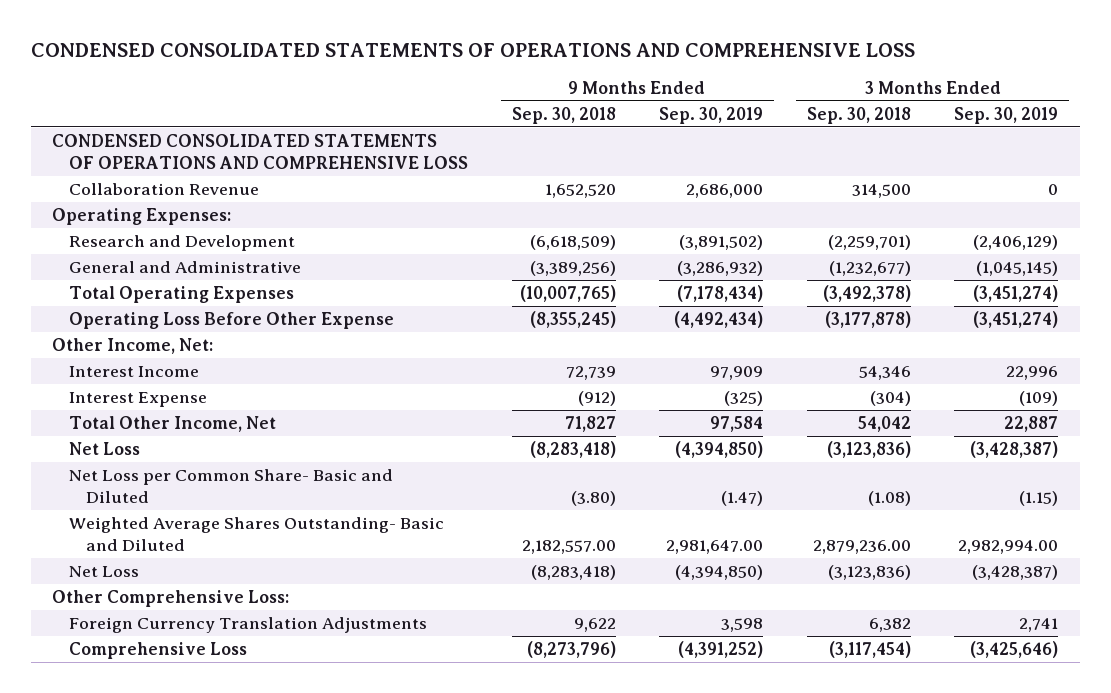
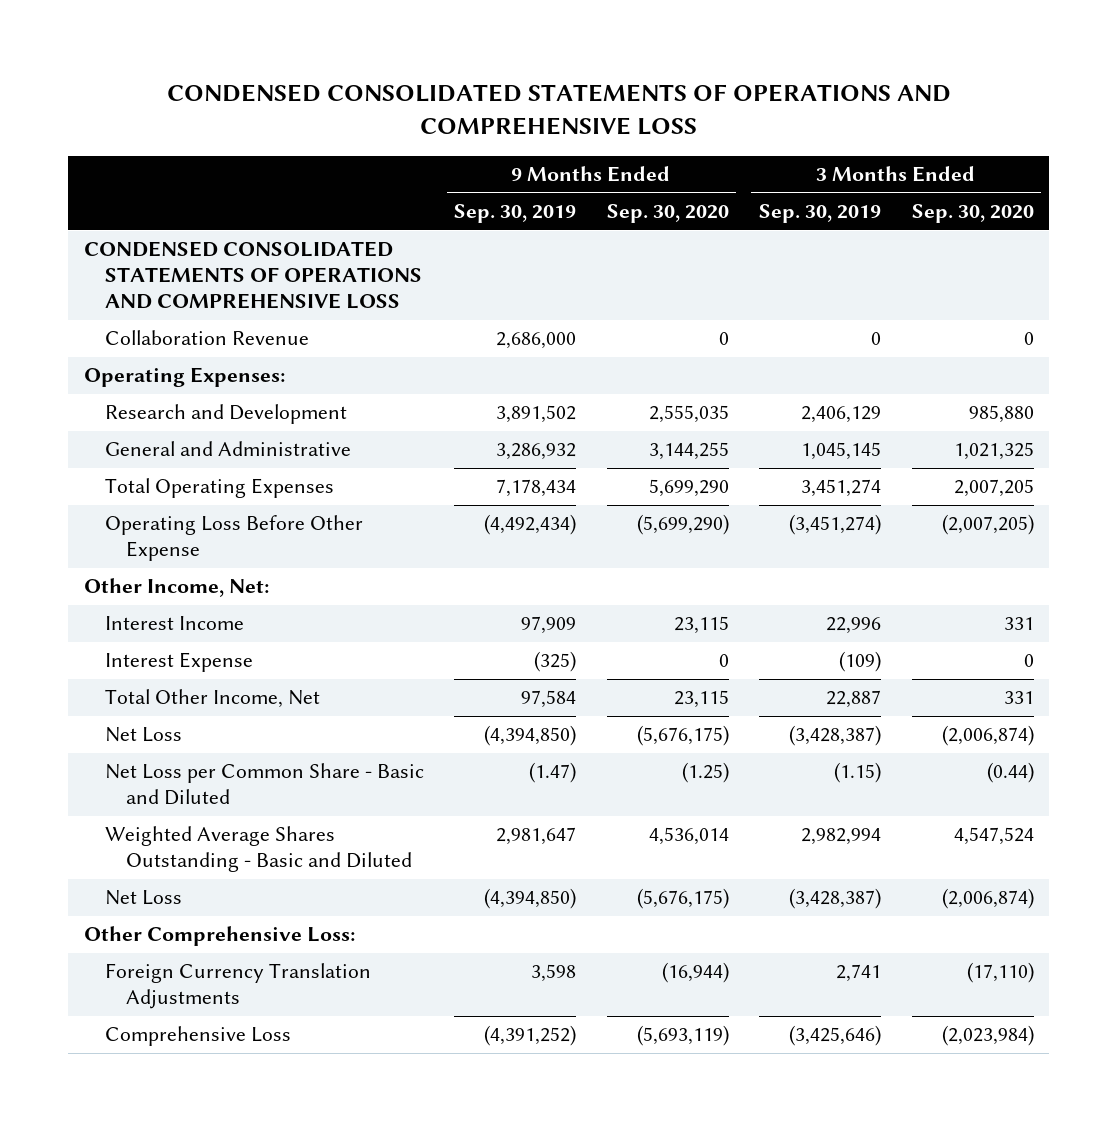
- | 9 Months Ended Sep. 30, 2018 | 9 Months Ended Sep. 30, 2019 | 3 Months Ended Sep. 30, 2018 | 3 Months Ended Sep. 30, 2019
+ | 9 Months Ended Sep. 30, 2019 | 9 Months Ended Sep. 30, 2020 | 3 Months Ended Sep. 30, 2019 | 3 Months Ended Sep. 30, 2020
- Research and Development | (6,618,509) | (3,891,502) | (2,259,701) | (2,406,129)
- General and Administrative | (3,389,256) | (3,286,932) | (1,232,677) | (1,045,145)
- Total Operating Expenses | (10,007,765) | (7,178,434) | (3,492,378) | (3,451,274)
+ Research and Development | 3,891,502 | 2,555,035 | 2,406,129 | 985,880
+ General and Administrative | 3,286,932 | 3,144,255 | 1,045,145 | 1,021,325
+ Total Operating Expenses | 7,178,434 | 5,699,290 | 3,451,274 | 2,007,205
- Net Loss per Common Share- Basic and Diluted | (3.80) | (1.47) | (1.08) | (1.15)
- Weighted Average Shares Outstanding- Basic and Diluted | 2,182,557.00 | 2,981,647.00 | 2,879,236.00 | 2,982,994.00
+ Net Loss per Common Share - Basic and Diluted | (1.47) | (1.25) | (1.15) | (0.44)
+ Weighted Average Shares Outstanding - Basic and Diluted | 2,981,647 | 4,536,014 | 2,982,994 | 4,547,524

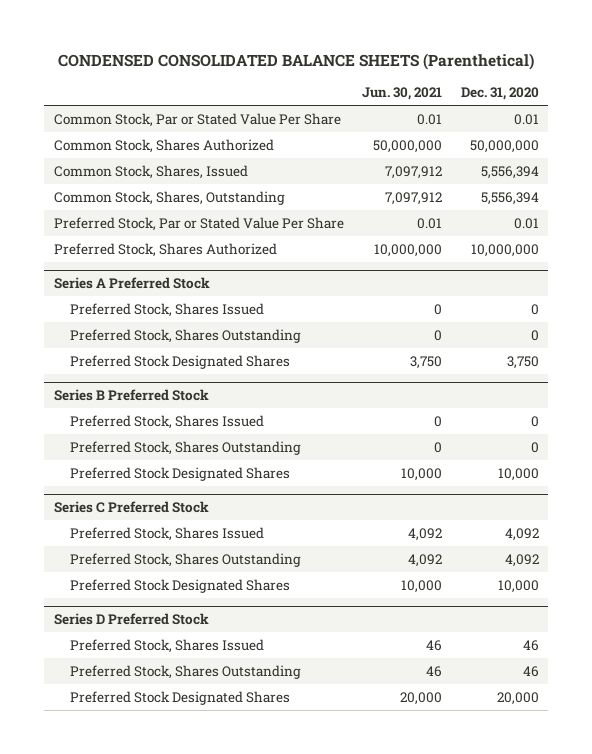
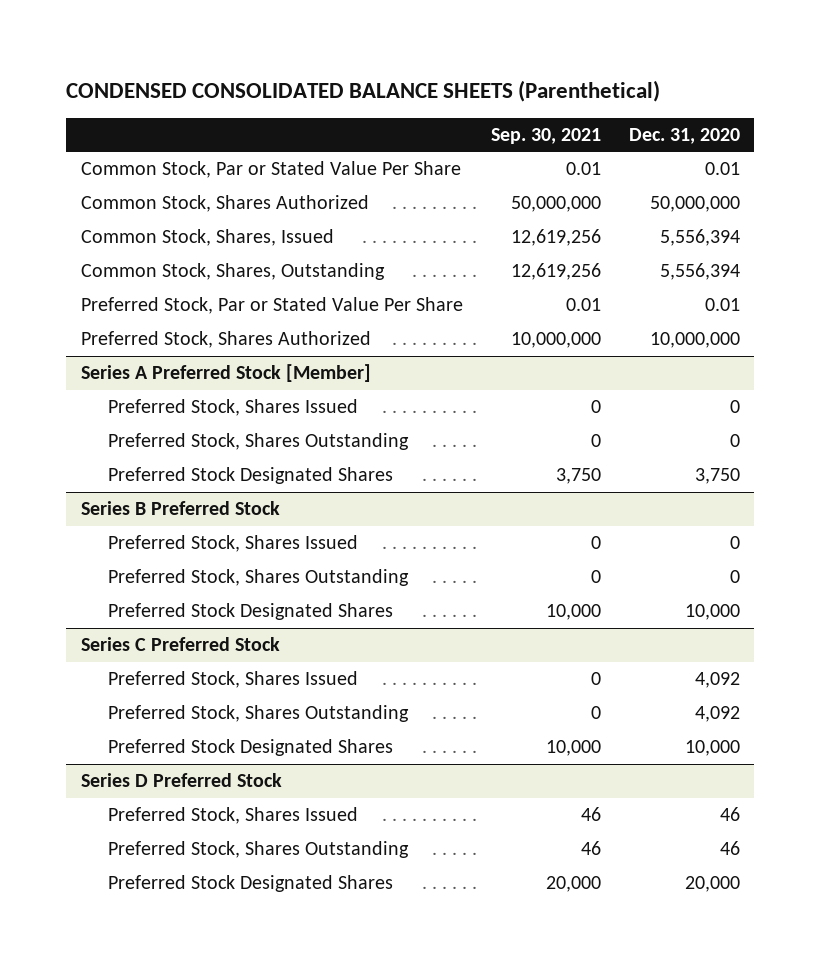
- | Jun. 30, 2021 | Dec. 31, 2020
+ | Sep. 30, 2021 | Dec. 31, 2020
- Series A Preferred Stock
+ Series A Preferred Stock [Member]

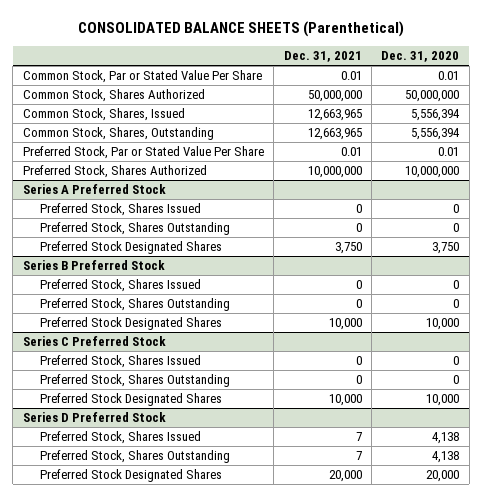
- CONDENSED CONSOLIDATED BALANCE SHEETS (Parenthetical)
+ CONSOLIDATED BALANCE SHEETS (Parenthetical)
- | Sep. 30, 2021 | Dec. 31, 2020
+ | Dec. 31, 2021 | Dec. 31, 2020
- Series A Preferred Stock [Member]
+ Series A Preferred Stock
@ Series C Preferred Stock
- Preferred Stock, Shares Issued | 0 | 4,092
- Preferred Stock, Shares Outstanding | 0 | 4,092
+ Preferred Stock, Shares Issued | 0 | 0
+ Preferred Stock, Shares Outstanding | 0 | 0
@ Series D Preferred Stock
- Preferred Stock, Shares Issued | 46 | 46
- Preferred Stock, Shares Outstanding | 46 | 46
+ Preferred Stock, Shares Issued | 7 | 4,138
+ Preferred Stock, Shares Outstanding | 7 | 4,138

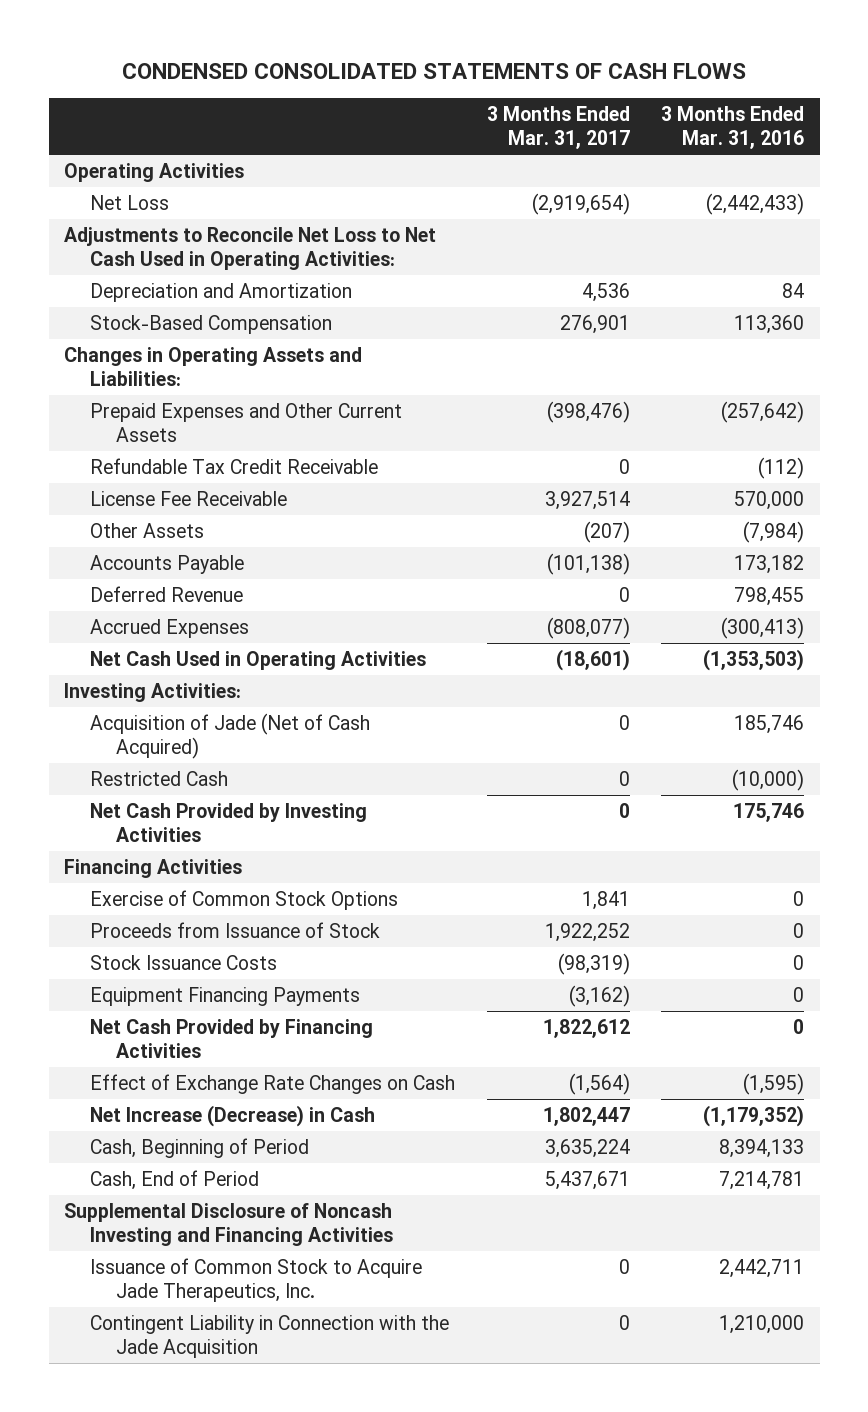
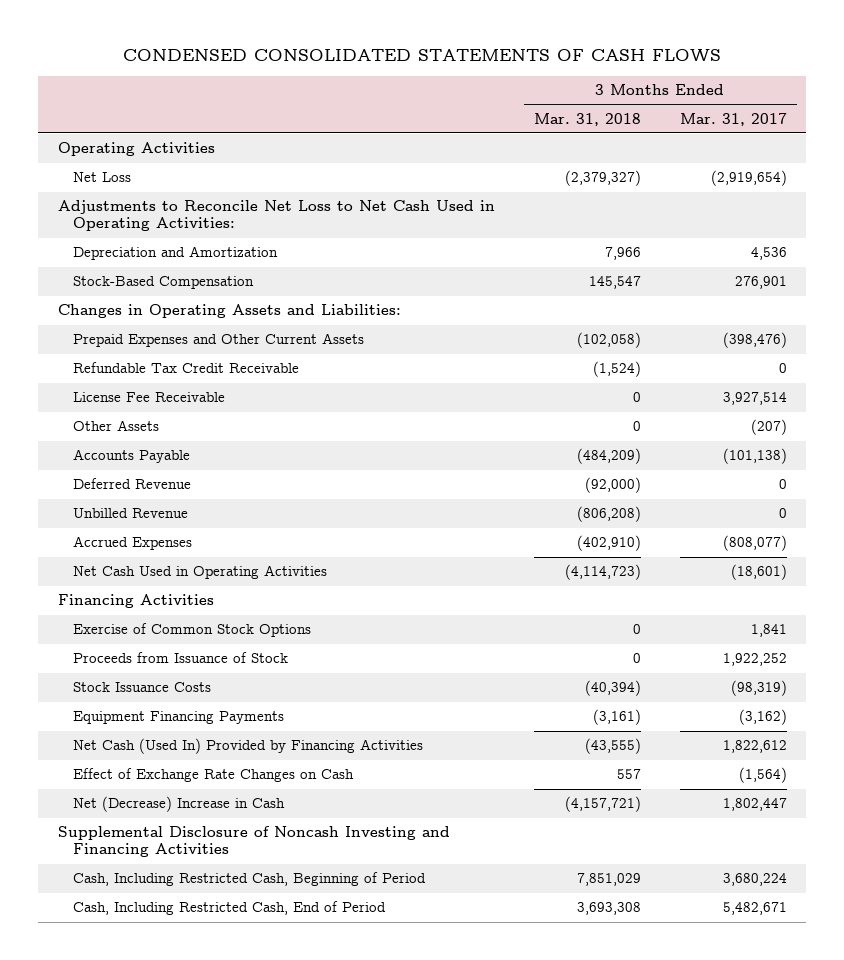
- | 3 Months Ended Mar. 31, 2017 | 3 Months Ended Mar. 31, 2016
+ | 3 Months Ended Mar. 31, 2018 | 3 Months Ended Mar. 31, 2017
+ Unbilled Revenue | (806,208) | 0
- Investing Activities:
- Acquisition of Jade (Net of Cash Acquired) | 0 | 185,746
- Restricted Cash | 0 | (10,000)
- Net Cash Provided by Investing Activities | 0 | 175,746
- Net Cash Provided by Financing Activities | 1,822,612 | 0
+ Net Cash (Used In) Provided by Financing Activities | (43,555) | 1,822,612
- Net Increase (Decrease) in Cash | 1,802,447 | (1,179,352)
- Cash, Beginning of Period | 3,635,224 | 8,394,133
- Cash, End of Period | 5,437,671 | 7,214,781
+ Net (Decrease) Increase in Cash | (4,157,721) | 1,802,447
- Issuance of Common Stock to Acquire Jade Therapeutics, Inc. | 0 | 2,442,711
- Contingent Liability in Connection with the Jade Acquisition | 0 | 1,210,000
+ Cash, Including Restricted Cash, Beginning of Period | 7,851,029 | 3,680,224
+ Cash, Including Restricted Cash, End of Period | 3,693,308 | 5,482,671

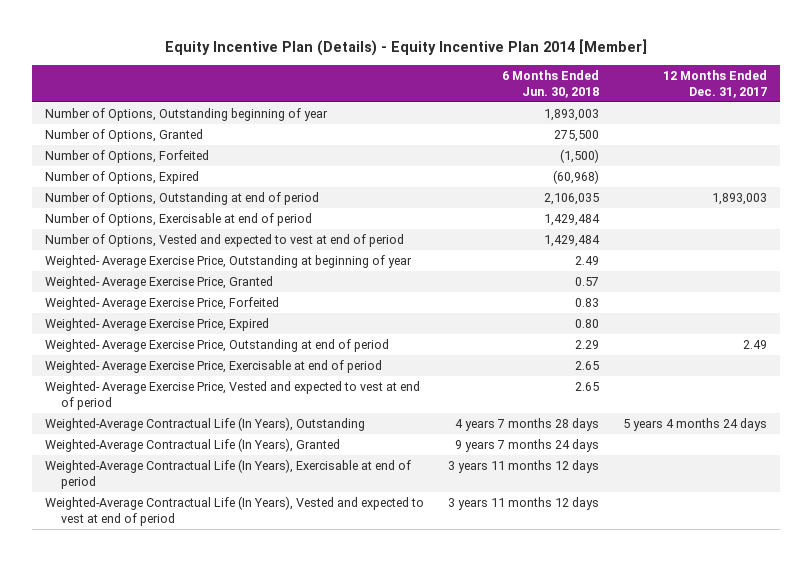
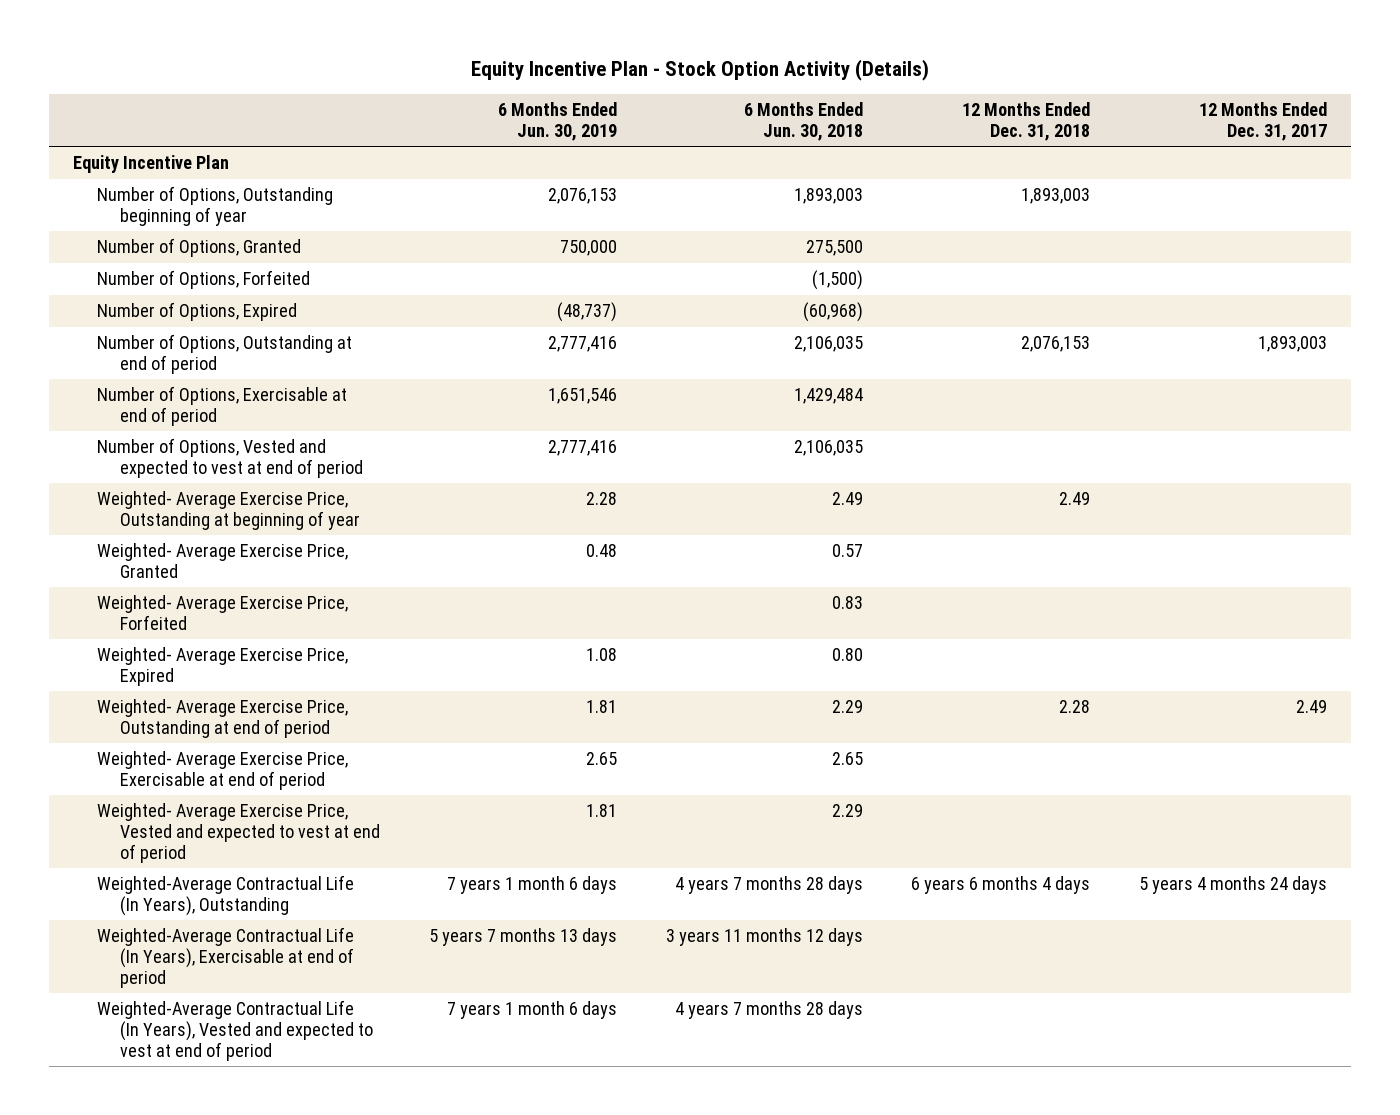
- Equity Incentive Plan (Details) - Equity Incentive Plan 2014 [Member]
+ Equity Incentive Plan - Stock Option Activity (Details)
- | 6 Months Ended Jun. 30, 2018 | 12 Months Ended Dec. 31, 2017
+ | 6 Months Ended Jun. 30, 2019 | 6 Months Ended Jun. 30, 2018 | 12 Months Ended Dec. 31, 2018 | 12 Months Ended Dec. 31, 2017
+ Equity Incentive Plan
- Number of Options, Vested and expected to vest at end of period | 1,429,484 |
+ Number of Options, Vested and expected to vest at end of period | 2,777,416 | 2,106,035 | |
- Weighted- Average Exercise Price, Vested and expected to vest at end of period | 2.65 |
+ Weighted- Average Exercise Price, Vested and expected to vest at end of period | 1.81 | 2.29 | |
- Weighted-Average Contractual Life (In Years), Granted | 9 years 7 months 24 days |
- Weighted-Average Contractual Life (In Years), Vested and expected to vest at end of period | 3 years 11 months 12 days |
+ Weighted-Average Contractual Life (In Years), Vested and expected to vest at end of period | 7 years 1 month 6 days | 4 years 7 months 28 days | |

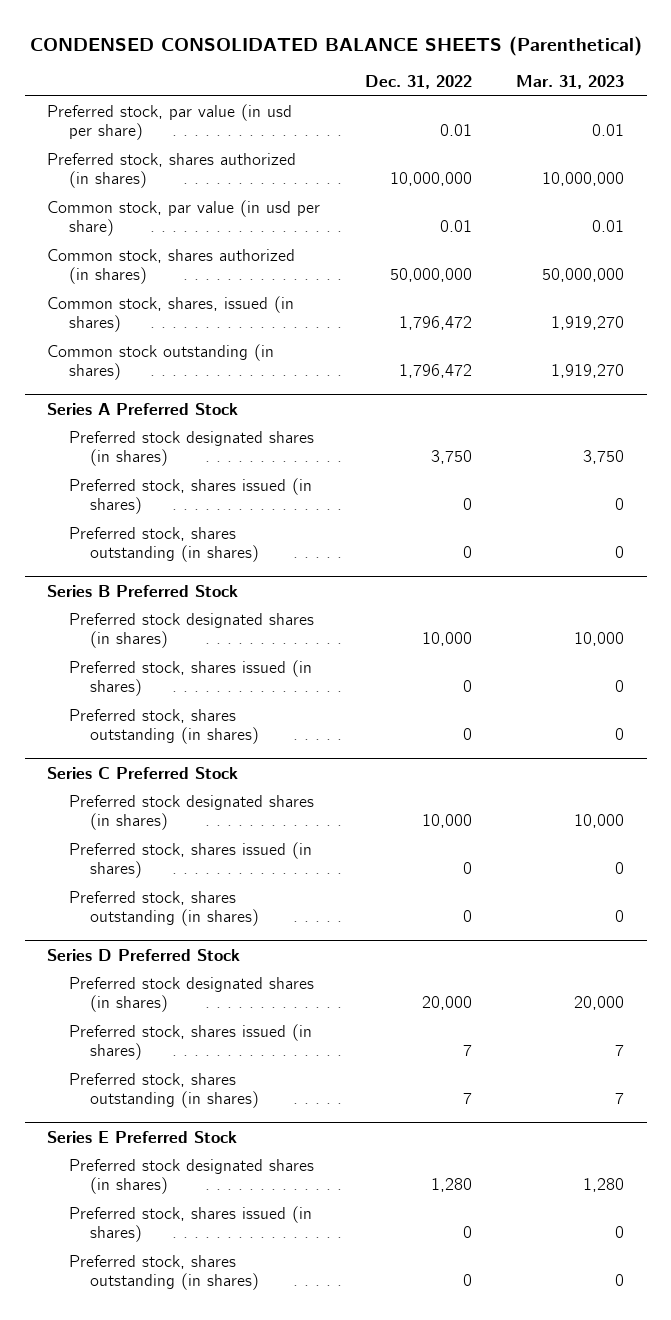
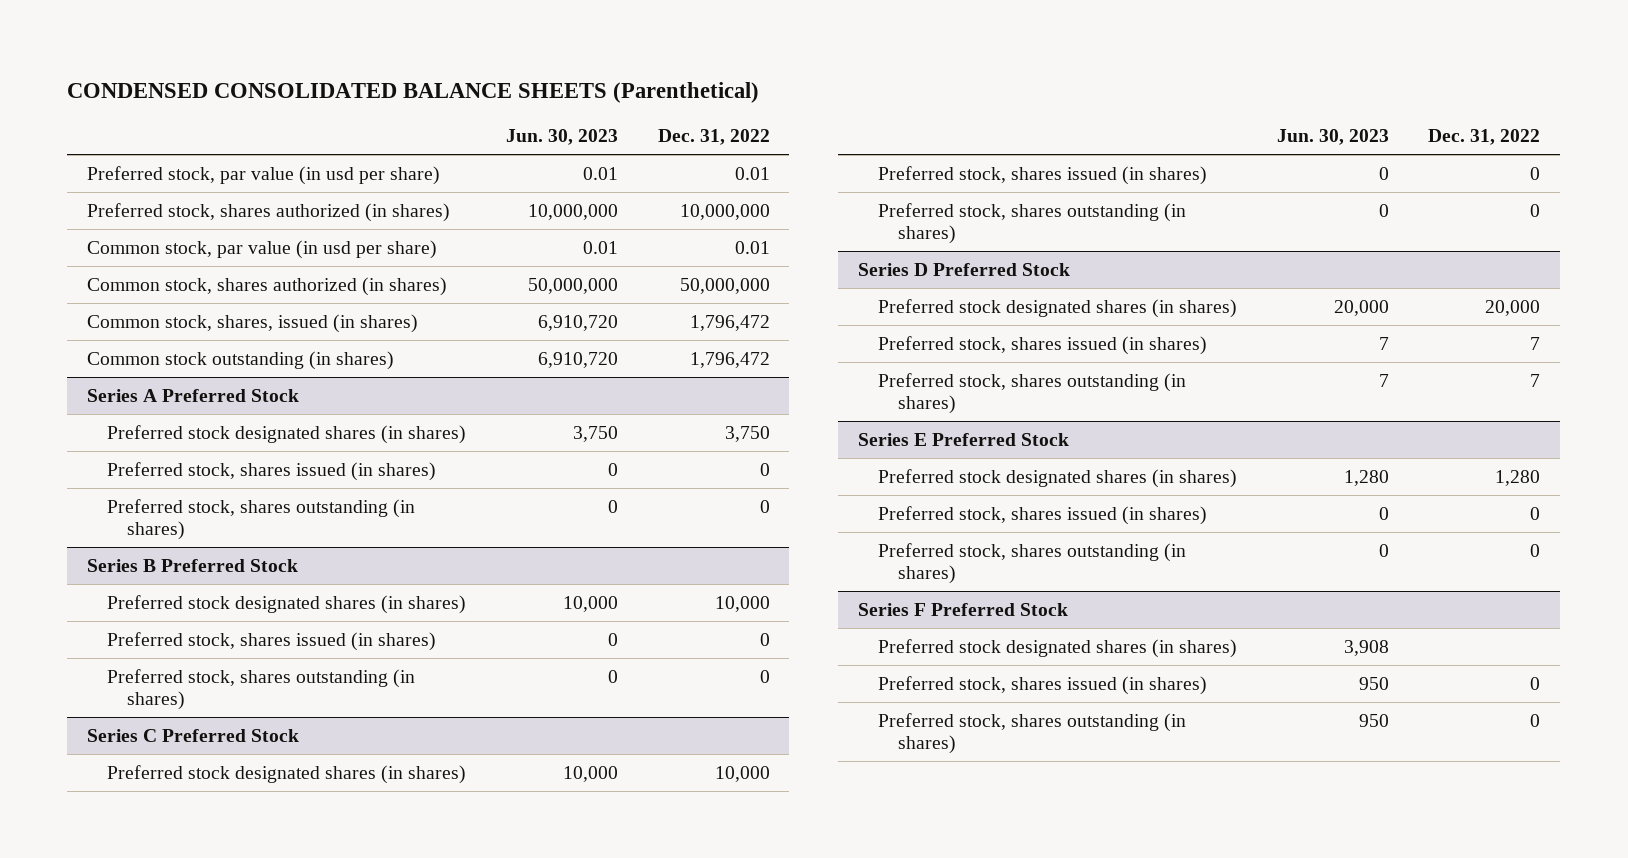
- | Dec. 31, 2022 | Mar. 31, 2023
+ | Jun. 30, 2023 | Dec. 31, 2022
+ Series F Preferred Stock
+ Preferred stock designated shares (in shares) | 3,908 |
+ Preferred stock, shares issued (in shares) | 950 | 0
+ Preferred stock, shares outstanding (in shares) | 950 | 0

